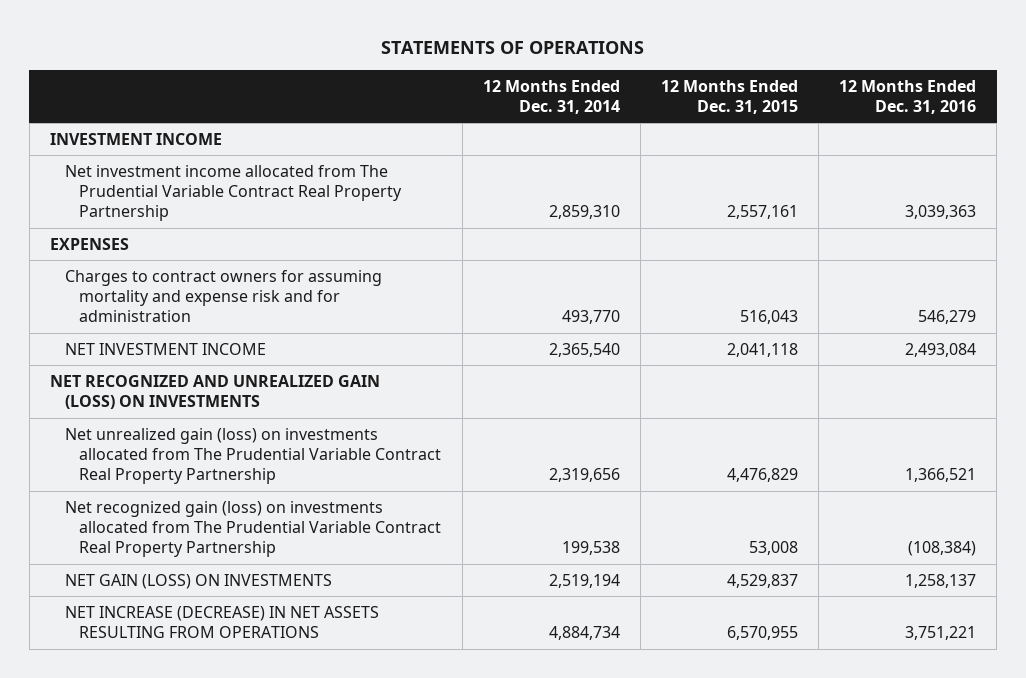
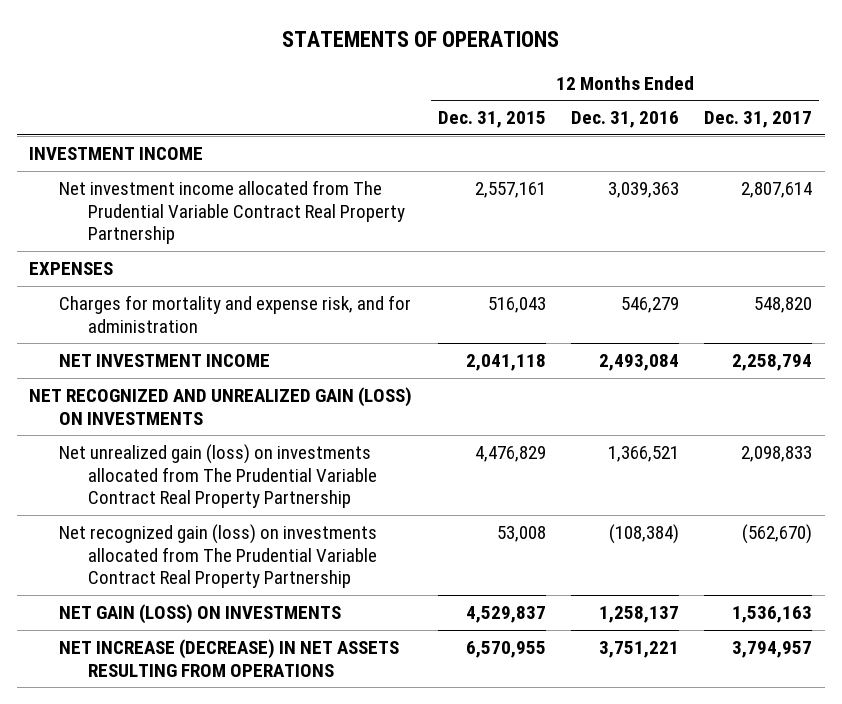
- | 12 Months Ended Dec. 31, 2014 | 12 Months Ended Dec. 31, 2015 | 12 Months Ended Dec. 31, 2016
+ | 12 Months Ended Dec. 31, 2015 | 12 Months Ended Dec. 31, 2016 | 12 Months Ended Dec. 31, 2017
- Charges to contract owners for assuming mortality and expense risk and for administration | 493,770 | 516,043 | 546,279
+ Charges for mortality and expense risk, and for administration | 516,043 | 546,279 | 548,820

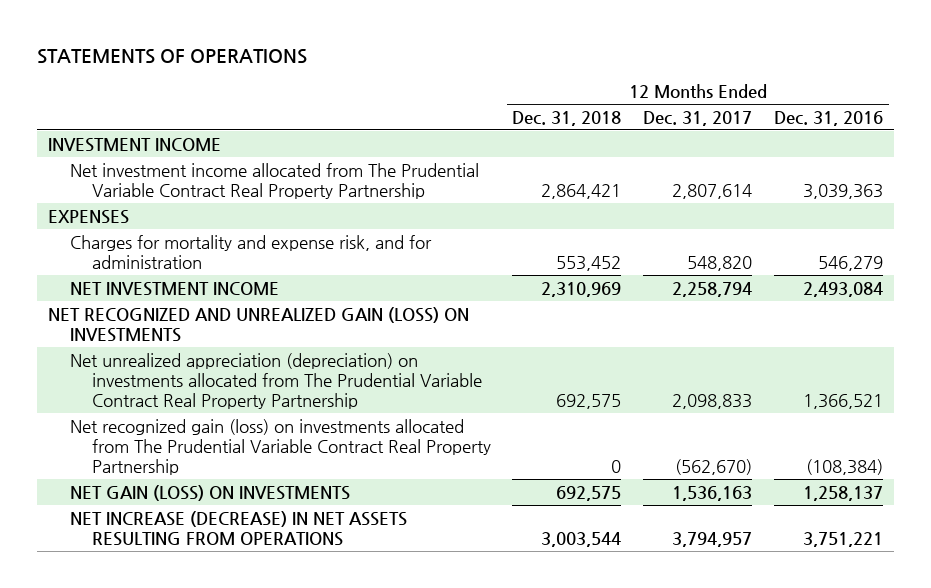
- | 12 Months Ended Dec. 31, 2015 | 12 Months Ended Dec. 31, 2016 | 12 Months Ended Dec. 31, 2017
+ | 12 Months Ended Dec. 31, 2018 | 12 Months Ended Dec. 31, 2017 | 12 Months Ended Dec. 31, 2016
- Net unrealized gain (loss) on investments allocated from The Prudential Variable Contract Real Property Partnership | 4,476,829 | 1,366,521 | 2,098,833
+ Net unrealized appreciation (depreciation) on investments allocated from The Prudential Variable Contract Real Property Partnership | 692,575 | 2,098,833 | 1,366,521

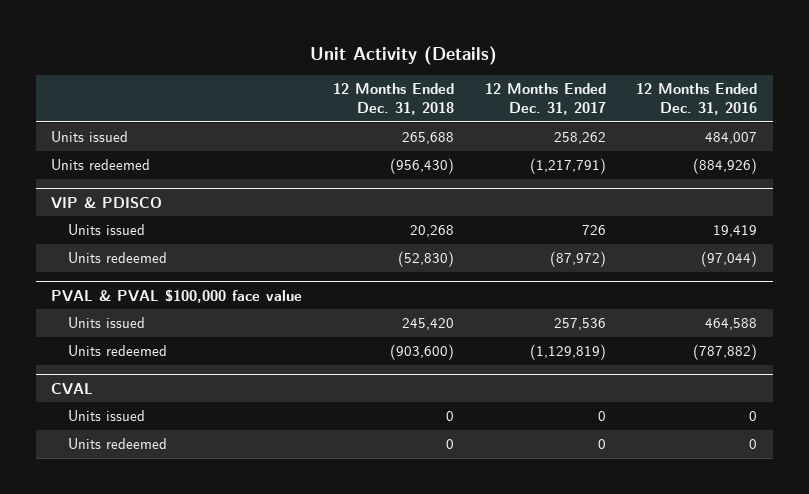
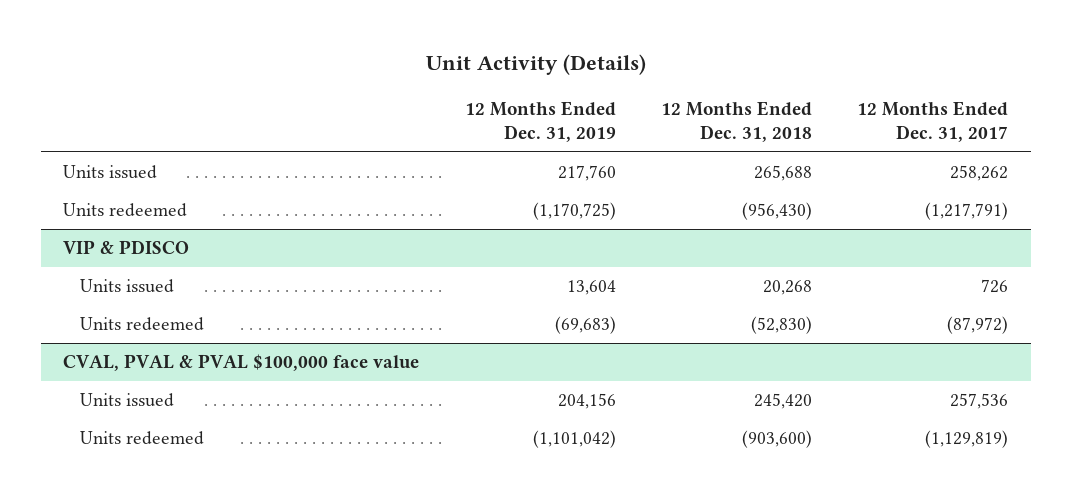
- | 12 Months Ended Dec. 31, 2018 | 12 Months Ended Dec. 31, 2017 | 12 Months Ended Dec. 31, 2016
+ | 12 Months Ended Dec. 31, 2019 | 12 Months Ended Dec. 31, 2018 | 12 Months Ended Dec. 31, 2017
- PVAL & PVAL $100,000 face value
+ CVAL, PVAL & PVAL $100,000 face value
- CVAL
- Units issued | 0 | 0 | 0
- Units redeemed | 0 | 0 | 0

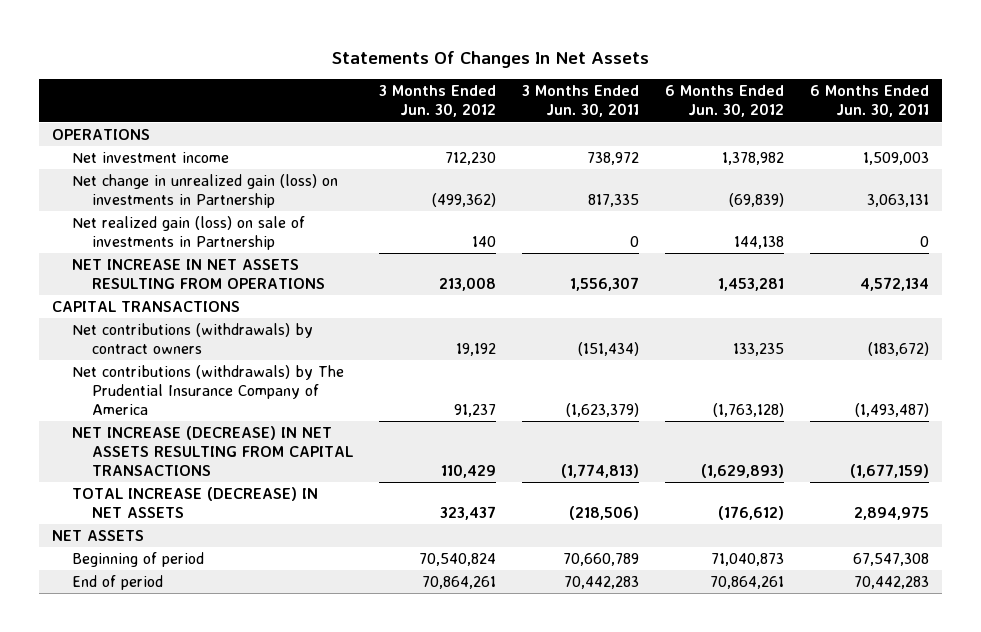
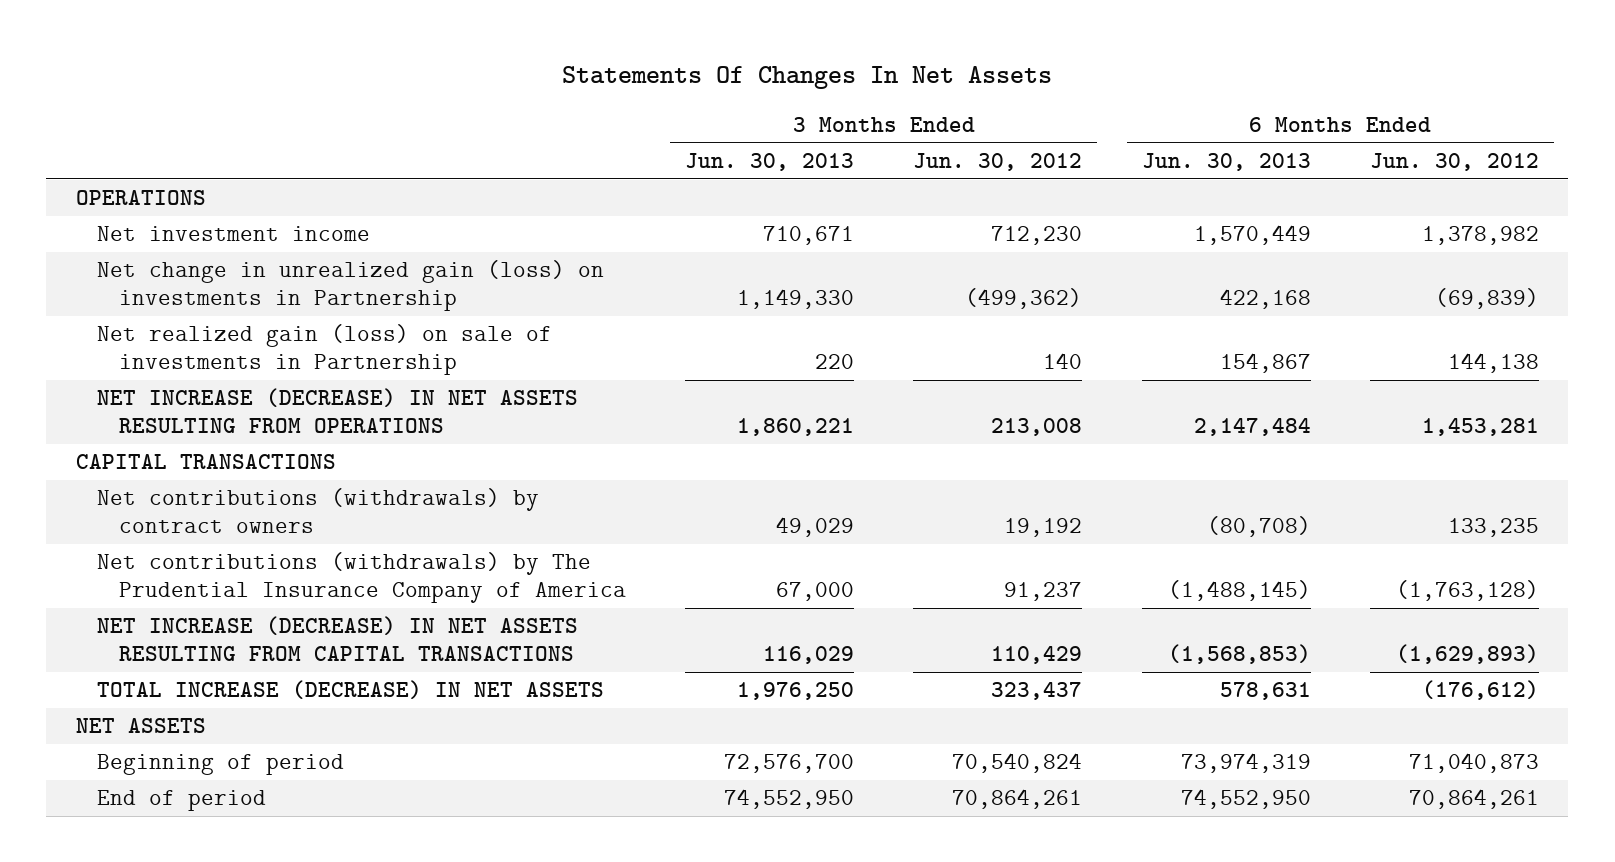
- | 3 Months Ended Jun. 30, 2012 | 3 Months Ended Jun. 30, 2011 | 6 Months Ended Jun. 30, 2012 | 6 Months Ended Jun. 30, 2011
+ | 3 Months Ended Jun. 30, 2013 | 3 Months Ended Jun. 30, 2012 | 6 Months Ended Jun. 30, 2013 | 6 Months Ended Jun. 30, 2012
- NET INCREASE IN NET ASSETS RESULTING FROM OPERATIONS | 213,008 | 1,556,307 | 1,453,281 | 4,572,134
+ NET INCREASE (DECREASE) IN NET ASSETS RESULTING FROM OPERATIONS | 1,860,221 | 213,008 | 2,147,484 | 1,453,281

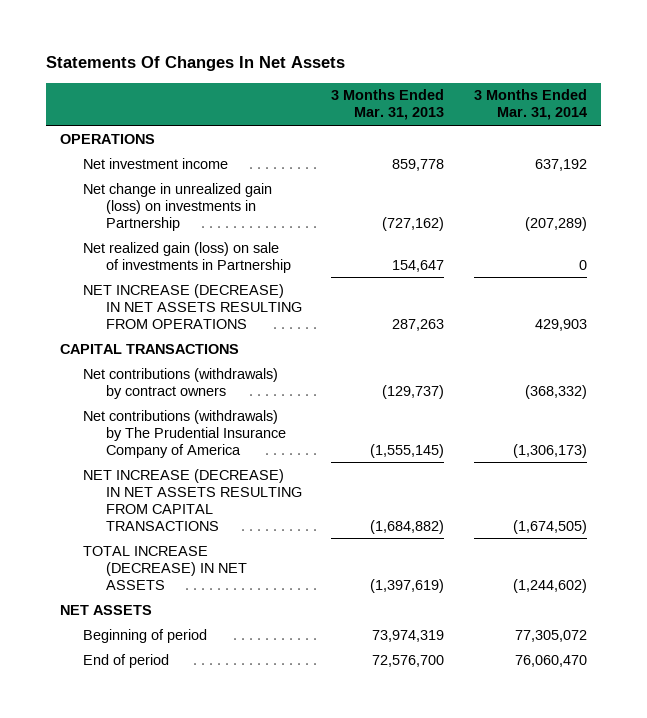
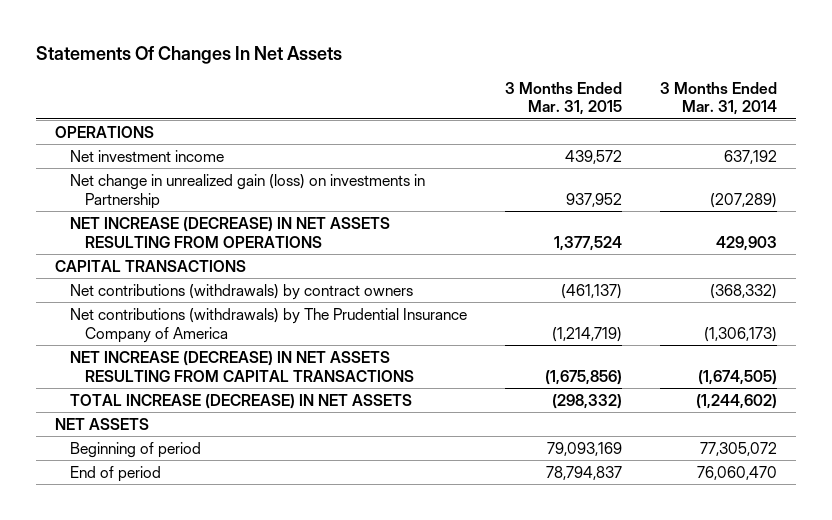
- | 3 Months Ended Mar. 31, 2013 | 3 Months Ended Mar. 31, 2014
+ | 3 Months Ended Mar. 31, 2015 | 3 Months Ended Mar. 31, 2014
- Net realized gain (loss) on sale of investments in Partnership | 154,647 | 0

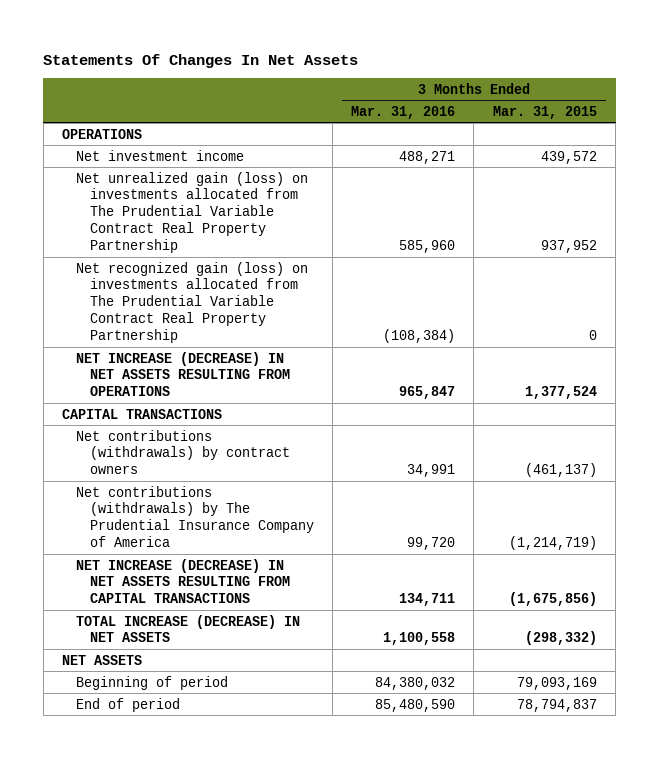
- | 3 Months Ended Mar. 31, 2015 | 3 Months Ended Mar. 31, 2014
+ | 3 Months Ended Mar. 31, 2016 | 3 Months Ended Mar. 31, 2015
- Net change in unrealized gain (loss) on investments in Partnership | 937,952 | (207,289)
+ Net unrealized gain (loss) on investments allocated from The Prudential Variable Contract Real Property Partnership | 585,960 | 937,952
+ Net recognized gain (loss) on investments allocated from The Prudential Variable Contract Real Property Partnership | (108,384) | 0

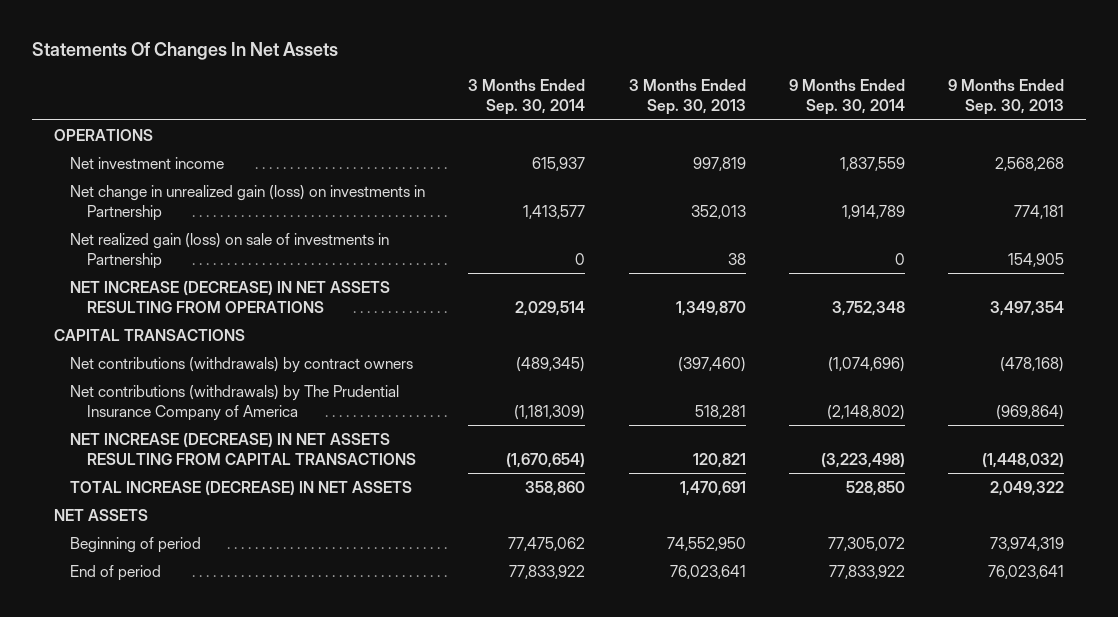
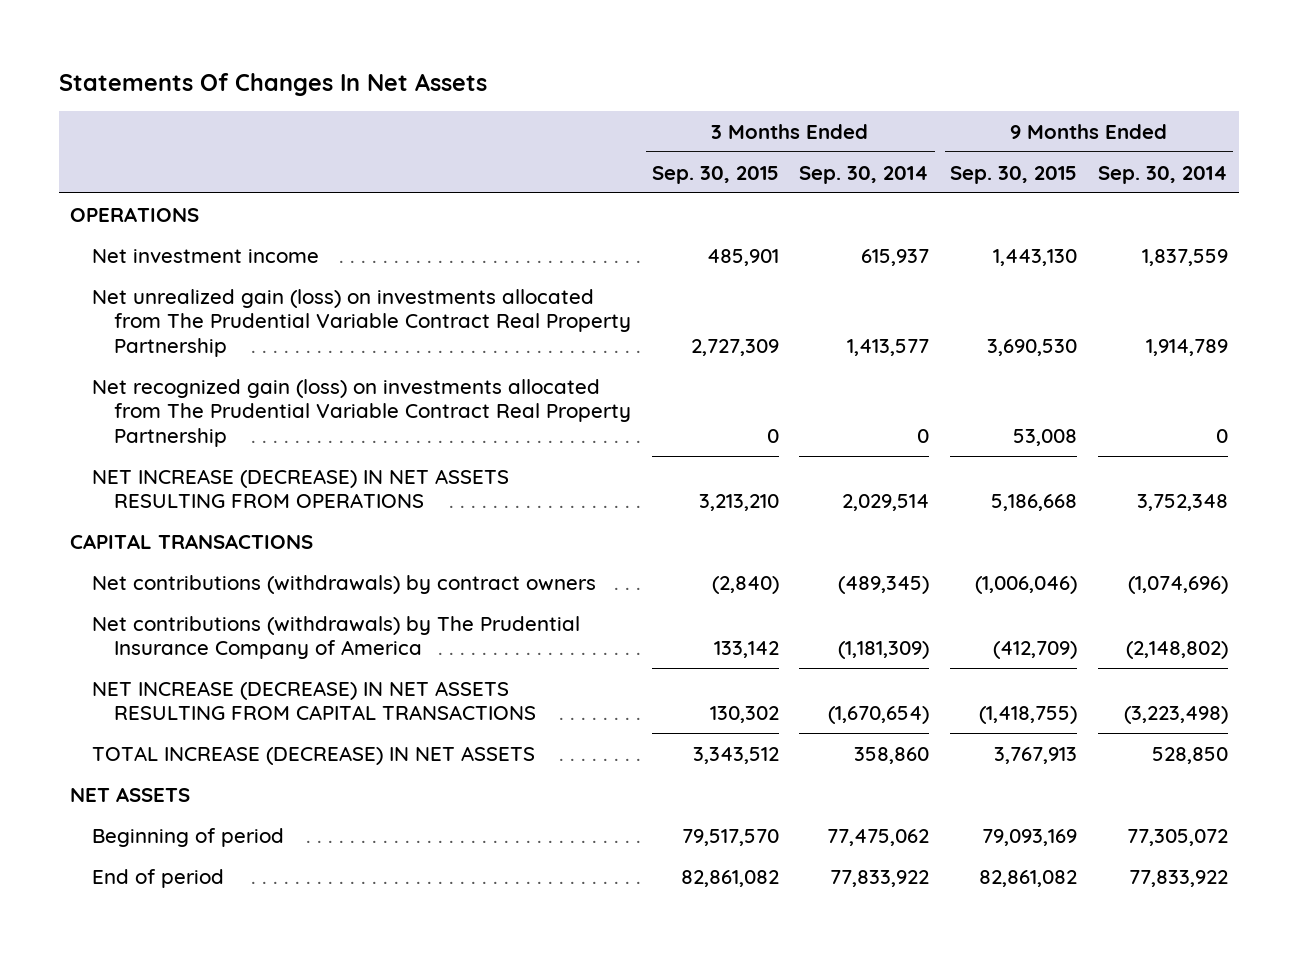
- | 3 Months Ended Sep. 30, 2014 | 3 Months Ended Sep. 30, 2013 | 9 Months Ended Sep. 30, 2014 | 9 Months Ended Sep. 30, 2013
+ | 3 Months Ended Sep. 30, 2015 | 3 Months Ended Sep. 30, 2014 | 9 Months Ended Sep. 30, 2015 | 9 Months Ended Sep. 30, 2014
- Net change in unrealized gain (loss) on investments in Partnership | 1,413,577 | 352,013 | 1,914,789 | 774,181
- Net realized gain (loss) on sale of investments in Partnership | 0 | 38 | 0 | 154,905
+ Net unrealized gain (loss) on investments allocated from The Prudential Variable Contract Real Property Partnership | 2,727,309 | 1,413,577 | 3,690,530 | 1,914,789
+ Net recognized gain (loss) on investments allocated from The Prudential Variable Contract Real Property Partnership | 0 | 0 | 53,008 | 0

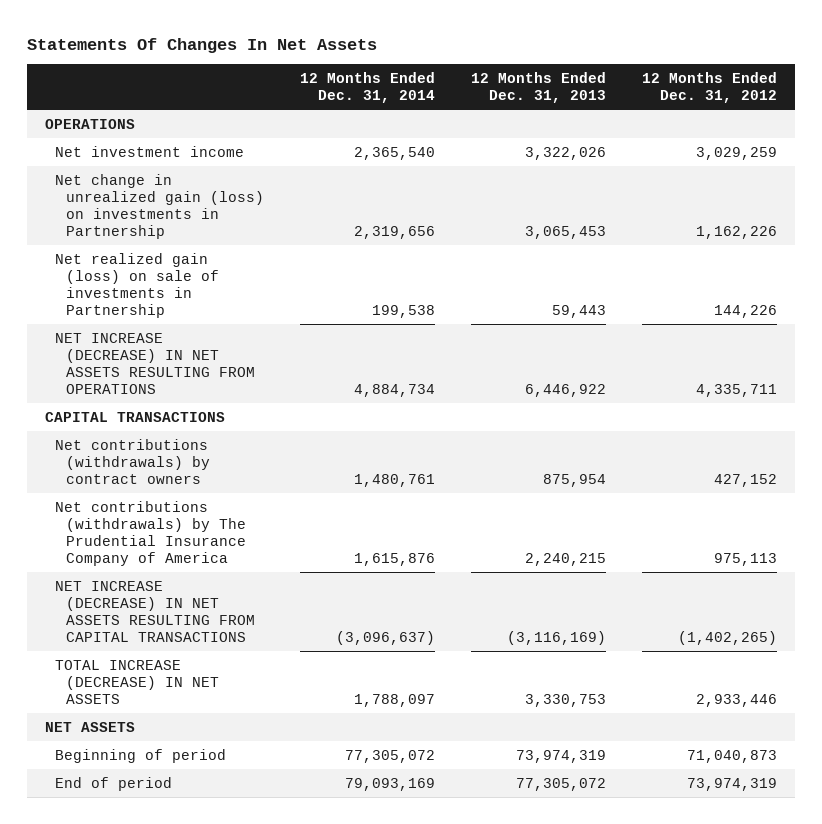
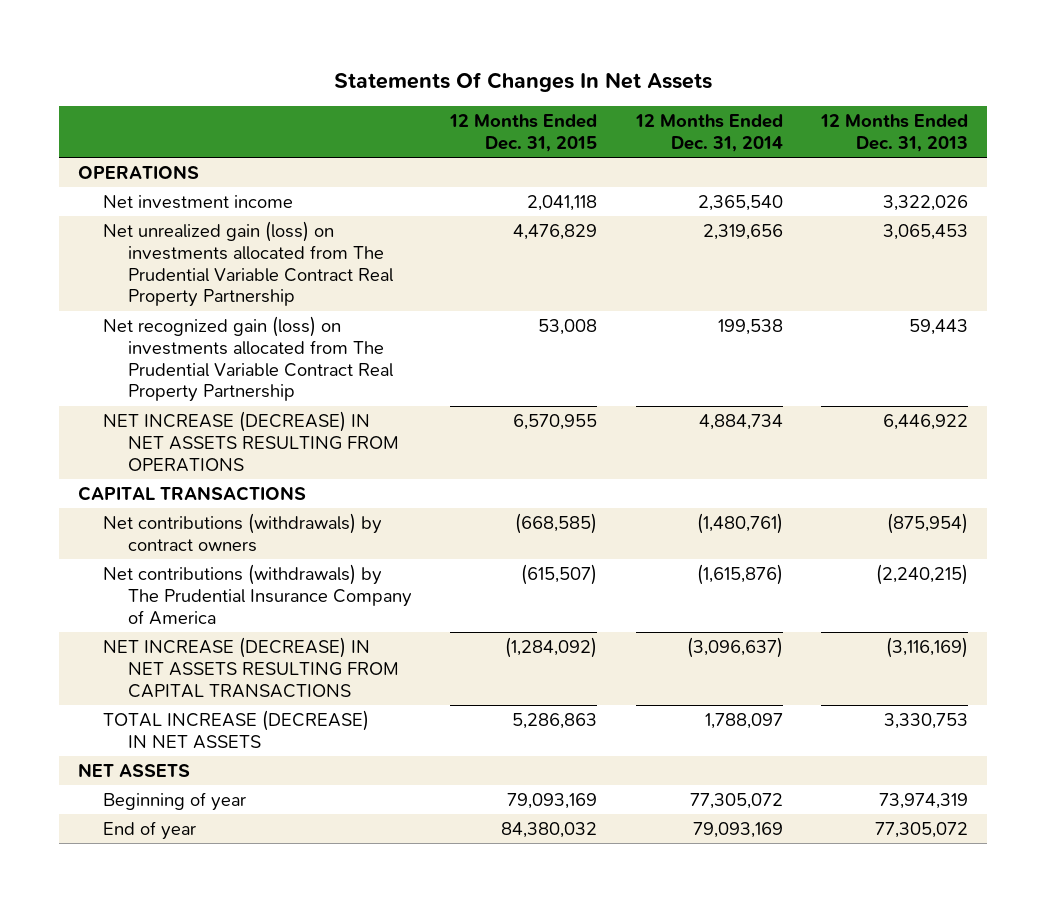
- | 12 Months Ended Dec. 31, 2014 | 12 Months Ended Dec. 31, 2013 | 12 Months Ended Dec. 31, 2012
+ | 12 Months Ended Dec. 31, 2015 | 12 Months Ended Dec. 31, 2014 | 12 Months Ended Dec. 31, 2013
- Net change in unrealized gain (loss) on investments in Partnership | 2,319,656 | 3,065,453 | 1,162,226
- Net realized gain (loss) on sale of investments in Partnership | 199,538 | 59,443 | 144,226
+ Net unrealized gain (loss) on investments allocated from The Prudential Variable Contract Real Property Partnership | 4,476,829 | 2,319,656 | 3,065,453
+ Net recognized gain (loss) on investments allocated from The Prudential Variable Contract Real Property Partnership | 53,008 | 199,538 | 59,443
- Net contributions (withdrawals) by contract owners | 1,480,761 | 875,954 | 427,152
- Net contributions (withdrawals) by The Prudential Insurance Company of America | 1,615,876 | 2,240,215 | 975,113
+ Net contributions (withdrawals) by contract owners | (668,585) | (1,480,761) | (875,954)
+ Net contributions (withdrawals) by The Prudential Insurance Company of America | (615,507) | (1,615,876) | (2,240,215)
- Beginning of period | 77,305,072 | 73,974,319 | 71,040,873
- End of period | 79,093,169 | 77,305,072 | 73,974,319
+ Beginning of year | 79,093,169 | 77,305,072 | 73,974,319
+ End of year | 84,380,032 | 79,093,169 | 77,305,072

